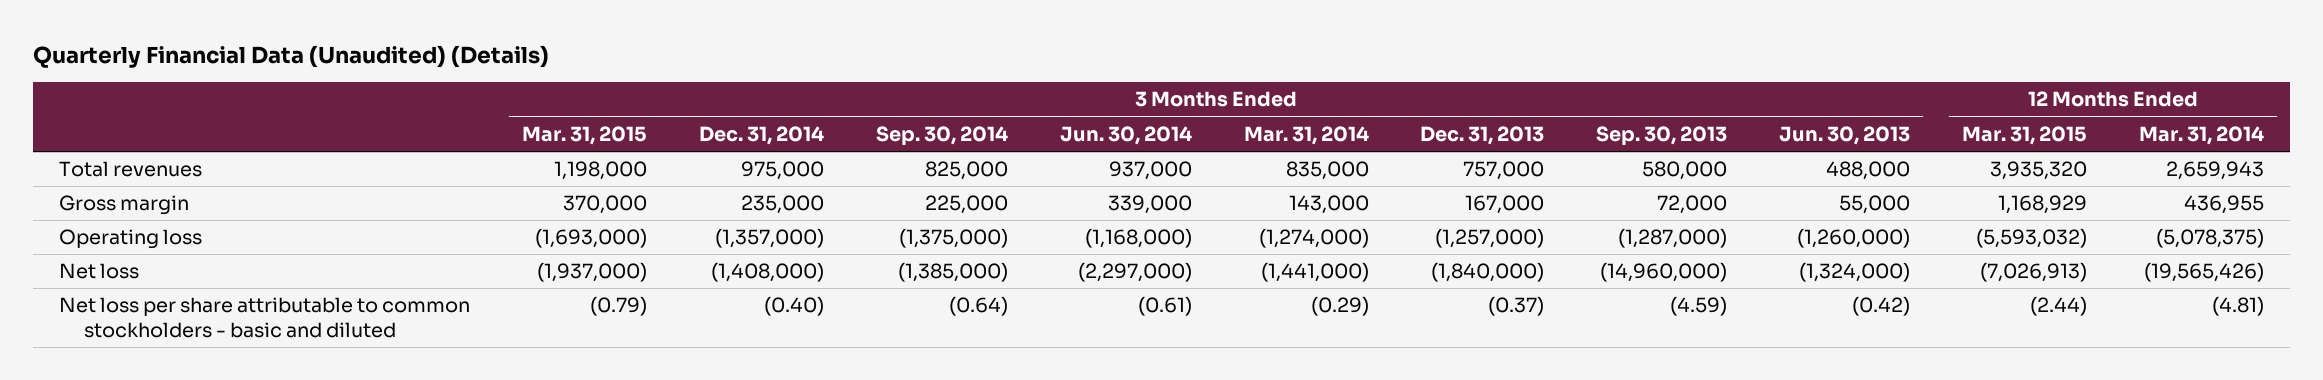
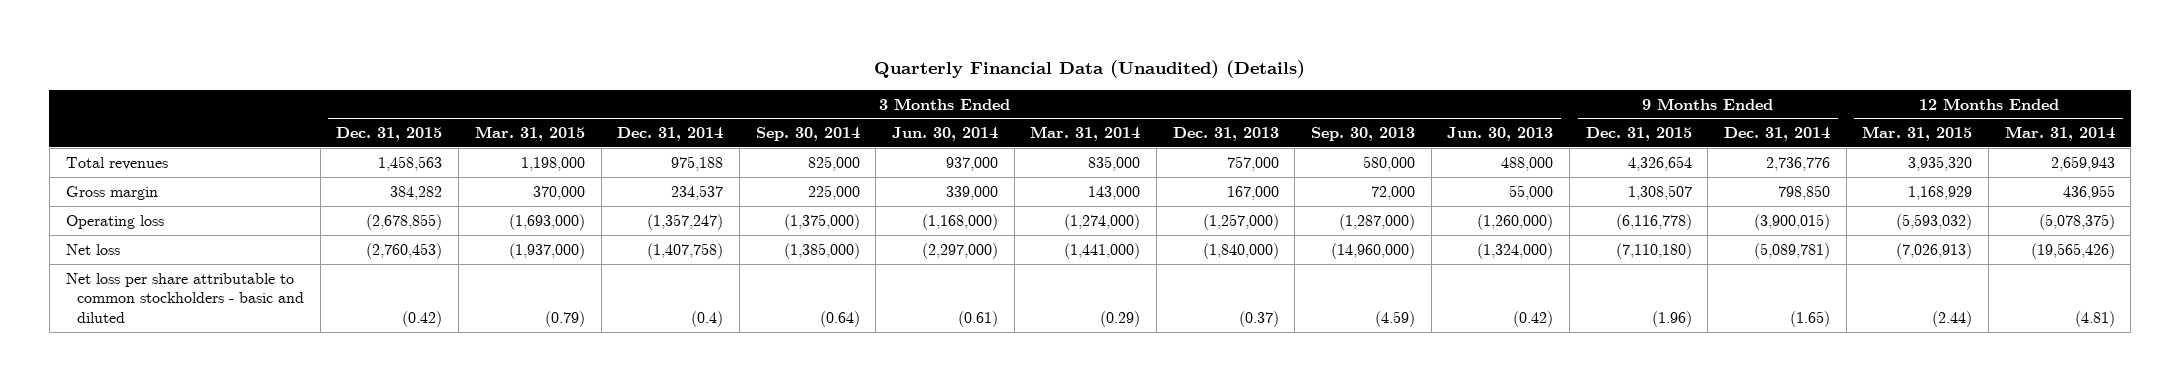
- | 3 Months Ended Mar. 31, 2015 | 3 Months Ended Dec. 31, 2014 | 3 Months Ended Sep. 30, 2014 | 3 Months Ended Jun. 30, 2014 | 3 Months Ended Mar. 31, 2014 | 3 Months Ended Dec. 31, 2013 | 3 Months Ended Sep. 30, 2013 | 3 Months Ended Jun. 30, 2013 | 12 Months Ended Mar. 31, 2015 | 12 Months Ended Mar. 31, 2014
+ | 3 Months Ended Dec. 31, 2015 | 3 Months Ended Mar. 31, 2015 | 3 Months Ended Dec. 31, 2014 | 3 Months Ended Sep. 30, 2014 | 3 Months Ended Jun. 30, 2014 | 3 Months Ended Mar. 31, 2014 | 3 Months Ended Dec. 31, 2013 | 3 Months Ended Sep. 30, 2013 | 3 Months Ended Jun. 30, 2013 | 9 Months Ended Dec. 31, 2015 | 9 Months Ended Dec. 31, 2014 | 12 Months Ended Mar. 31, 2015 | 12 Months Ended Mar. 31, 2014
- Total revenues | 1,198,000 | 975,000 | 825,000 | 937,000 | 835,000 | 757,000 | 580,000 | 488,000 | 3,935,320 | 2,659,943
- Gross margin | 370,000 | 235,000 | 225,000 | 339,000 | 143,000 | 167,000 | 72,000 | 55,000 | 1,168,929 | 436,955
- Operating loss | (1,693,000) | (1,357,000) | (1,375,000) | (1,168,000) | (1,274,000) | (1,257,000) | (1,287,000) | (1,260,000) | (5,593,032) | (5,078,375)
- Net loss | (1,937,000) | (1,408,000) | (1,385,000) | (2,297,000) | (1,441,000) | (1,840,000) | (14,960,000) | (1,324,000) | (7,026,913) | (19,565,426)
- Net loss per share attributable to common stockholders - basic and diluted | (0.79) | (0.40) | (0.64) | (0.61) | (0.29) | (0.37) | (4.59) | (0.42) | (2.44) | (4.81)
+ Total revenues | 1,458,563 | 1,198,000 | 975,188 | 825,000 | 937,000 | 835,000 | 757,000 | 580,000 | 488,000 | 4,326,654 | 2,736,776 | 3,935,320 | 2,659,943
+ Gross margin | 384,282 | 370,000 | 234,537 | 225,000 | 339,000 | 143,000 | 167,000 | 72,000 | 55,000 | 1,308,507 | 798,850 | 1,168,929 | 436,955
+ Operating loss | (2,678,855) | (1,693,000) | (1,357,247) | (1,375,000) | (1,168,000) | (1,274,000) | (1,257,000) | (1,287,000) | (1,260,000) | (6,116,778) | (3,900,015) | (5,593,032) | (5,078,375)
+ Net loss | (2,760,453) | (1,937,000) | (1,407,758) | (1,385,000) | (2,297,000) | (1,441,000) | (1,840,000) | (14,960,000) | (1,324,000) | (7,110,180) | (5,089,781) | (7,026,913) | (19,565,426)
+ Net loss per share attributable to common stockholders - basic and diluted | (0.42) | (0.79) | (0.4) | (0.64) | (0.61) | (0.29) | (0.37) | (4.59) | (0.42) | (1.96) | (1.65) | (2.44) | (4.81)

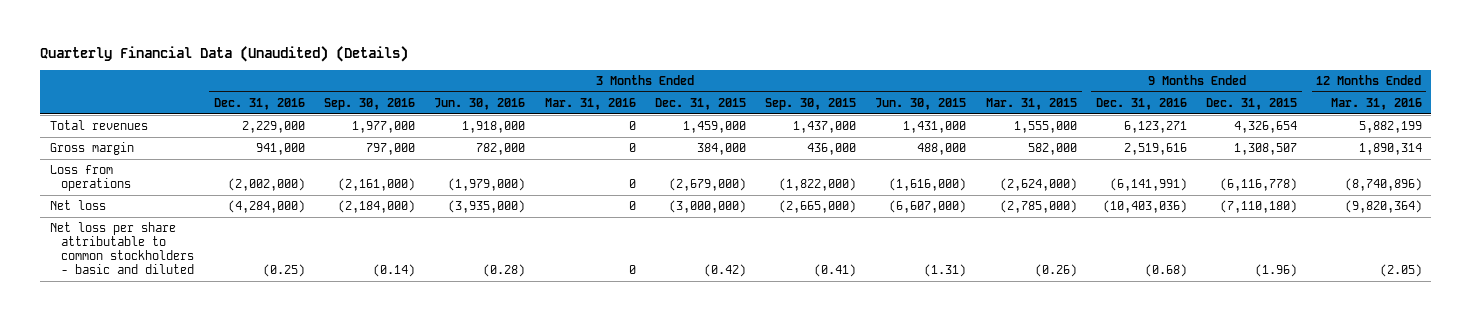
- | 3 Months Ended Dec. 31, 2015 | 3 Months Ended Mar. 31, 2015 | 3 Months Ended Dec. 31, 2014 | 3 Months Ended Sep. 30, 2014 | 3 Months Ended Jun. 30, 2014 | 3 Months Ended Mar. 31, 2014 | 3 Months Ended Dec. 31, 2013 | 3 Months Ended Sep. 30, 2013 | 3 Months Ended Jun. 30, 2013 | 9 Months Ended Dec. 31, 2015 | 9 Months Ended Dec. 31, 2014 | 12 Months Ended Mar. 31, 2015 | 12 Months Ended Mar. 31, 2014
+ | 3 Months Ended Dec. 31, 2016 | 3 Months Ended Sep. 30, 2016 | 3 Months Ended Jun. 30, 2016 | 3 Months Ended Mar. 31, 2016 | 3 Months Ended Dec. 31, 2015 | 3 Months Ended Sep. 30, 2015 | 3 Months Ended Jun. 30, 2015 | 3 Months Ended Mar. 31, 2015 | 9 Months Ended Dec. 31, 2016 | 9 Months Ended Dec. 31, 2015 | 12 Months Ended Mar. 31, 2016
- Total revenues | 1,458,563 | 1,198,000 | 975,188 | 825,000 | 937,000 | 835,000 | 757,000 | 580,000 | 488,000 | 4,326,654 | 2,736,776 | 3,935,320 | 2,659,943
- Gross margin | 384,282 | 370,000 | 234,537 | 225,000 | 339,000 | 143,000 | 167,000 | 72,000 | 55,000 | 1,308,507 | 798,850 | 1,168,929 | 436,955
- Operating loss | (2,678,855) | (1,693,000) | (1,357,247) | (1,375,000) | (1,168,000) | (1,274,000) | (1,257,000) | (1,287,000) | (1,260,000) | (6,116,778) | (3,900,015) | (5,593,032) | (5,078,375)
- Net loss | (2,760,453) | (1,937,000) | (1,407,758) | (1,385,000) | (2,297,000) | (1,441,000) | (1,840,000) | (14,960,000) | (1,324,000) | (7,110,180) | (5,089,781) | (7,026,913) | (19,565,426)
- Net loss per share attributable to common stockholders - basic and diluted | (0.42) | (0.79) | (0.4) | (0.64) | (0.61) | (0.29) | (0.37) | (4.59) | (0.42) | (1.96) | (1.65) | (2.44) | (4.81)
+ Total revenues | 2,229,000 | 1,977,000 | 1,918,000 | 0 | 1,459,000 | 1,437,000 | 1,431,000 | 1,555,000 | 6,123,271 | 4,326,654 | 5,882,199
+ Gross margin | 941,000 | 797,000 | 782,000 | 0 | 384,000 | 436,000 | 488,000 | 582,000 | 2,519,616 | 1,308,507 | 1,890,314
+ Loss from operations | (2,002,000) | (2,161,000) | (1,979,000) | 0 | (2,679,000) | (1,822,000) | (1,616,000) | (2,624,000) | (6,141,991) | (6,116,778) | (8,740,896)
+ Net loss | (4,284,000) | (2,184,000) | (3,935,000) | 0 | (3,000,000) | (2,665,000) | (6,607,000) | (2,785,000) | (10,403,036) | (7,110,180) | (9,820,364)
+ Net loss per share attributable to common stockholders - basic and diluted | (0.25) | (0.14) | (0.28) | 0 | (0.42) | (0.41) | (1.31) | (0.26) | (0.68) | (1.96) | (2.05)

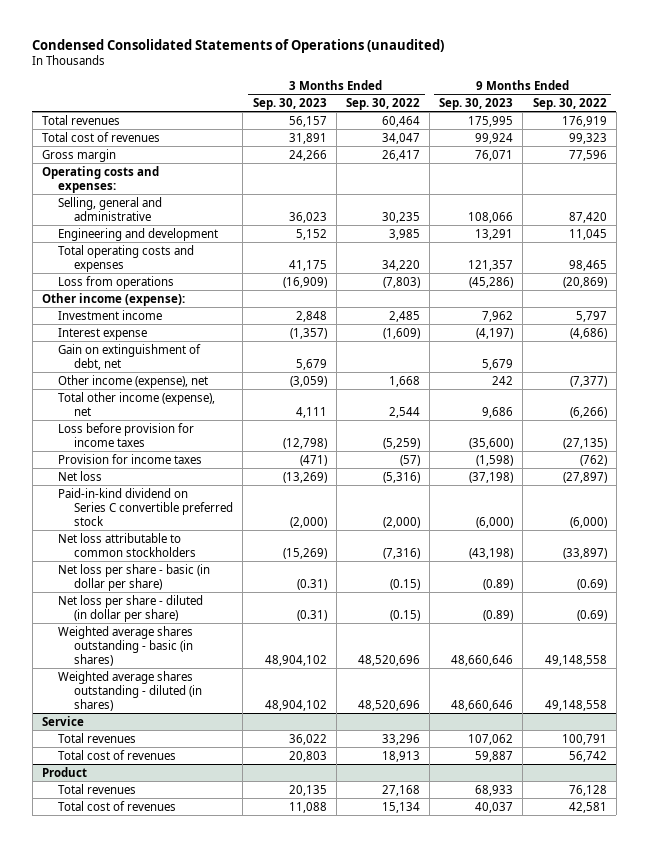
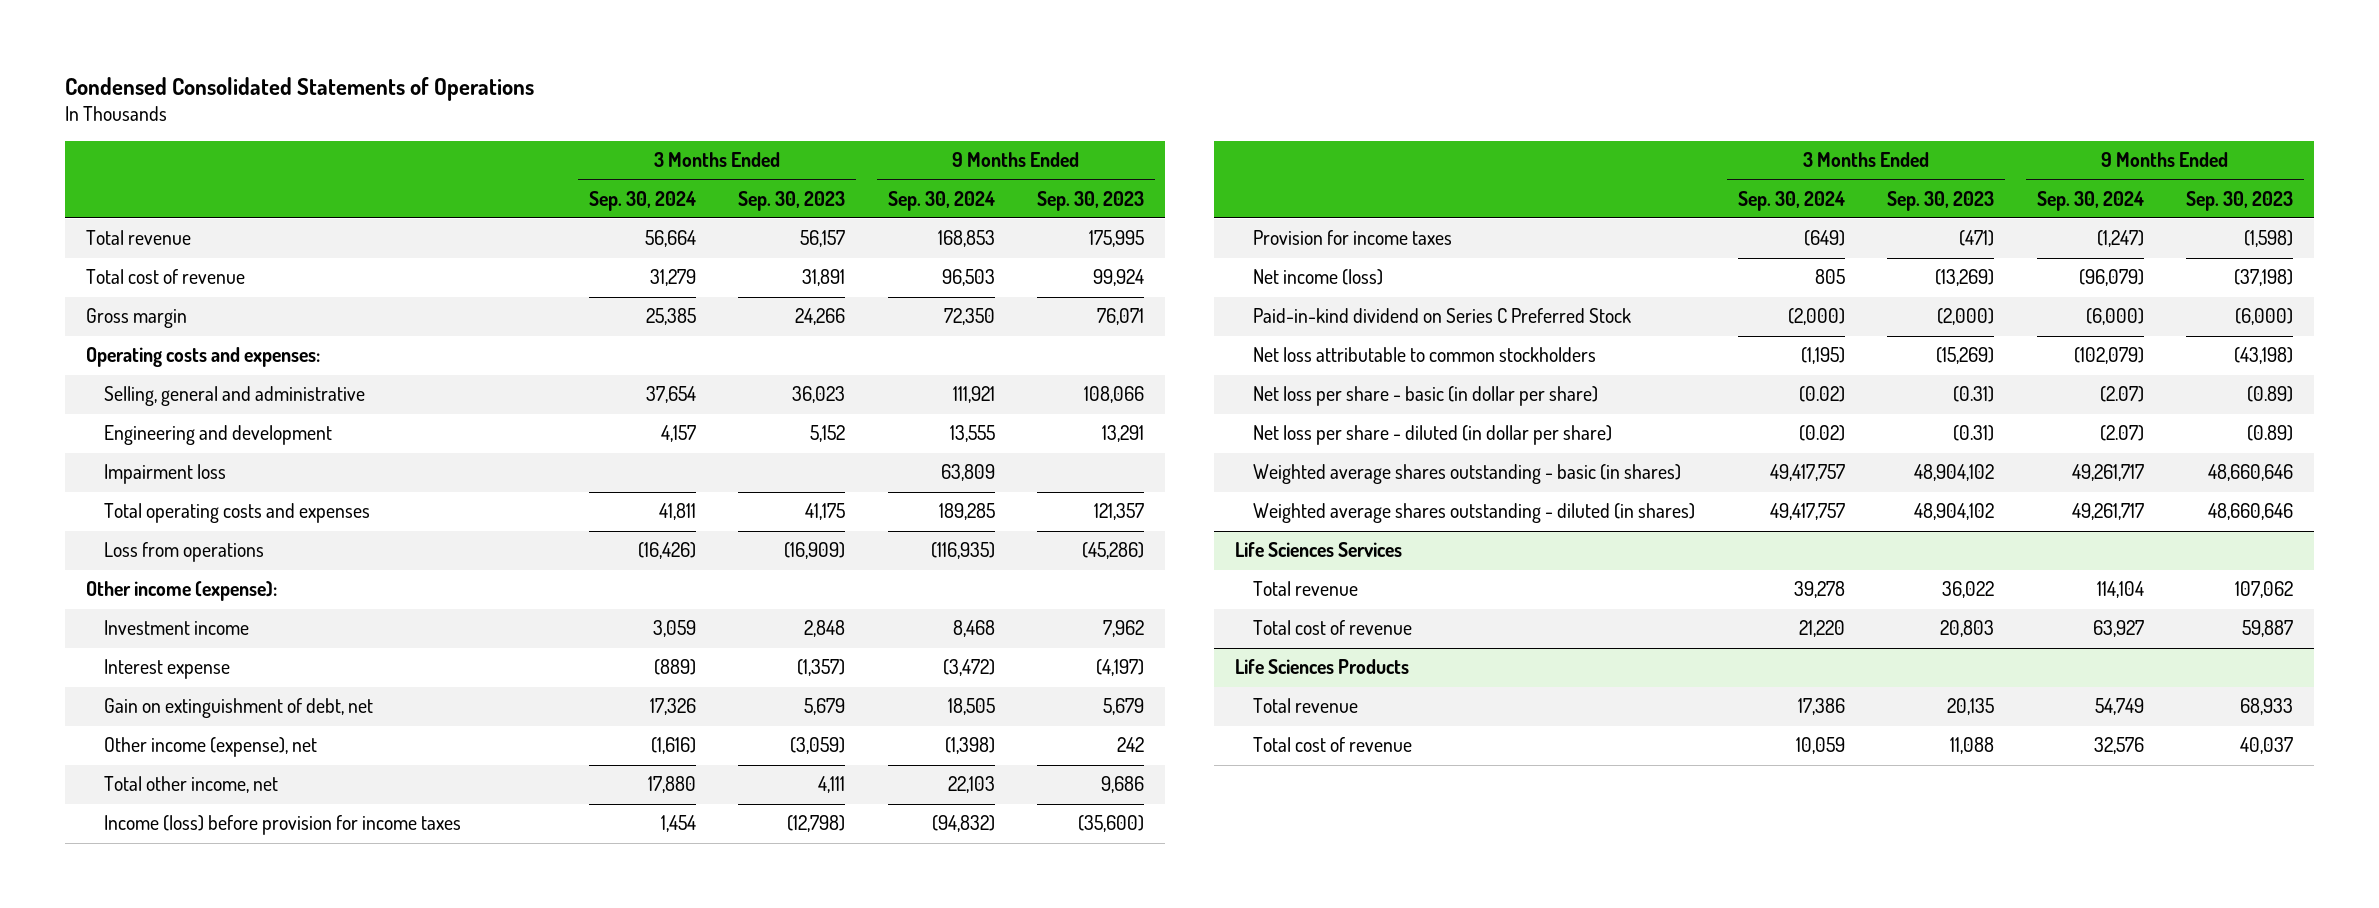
- Condensed Consolidated Statements of Operations (unaudited)
+ Condensed Consolidated Statements of Operations
- | 3 Months Ended Sep. 30, 2023 | 3 Months Ended Sep. 30, 2022 | 9 Months Ended Sep. 30, 2023 | 9 Months Ended Sep. 30, 2022
+ | 3 Months Ended Sep. 30, 2024 | 3 Months Ended Sep. 30, 2023 | 9 Months Ended Sep. 30, 2024 | 9 Months Ended Sep. 30, 2023
- Total revenues | 56,157 | 60,464 | 175,995 | 176,919
- Total cost of revenues | 31,891 | 34,047 | 99,924 | 99,323
+ Total revenue | 56,664 | 56,157 | 168,853 | 175,995
+ Total cost of revenue | 31,279 | 31,891 | 96,503 | 99,924
+ Impairment loss | | | 63,809 |
- Total other income (expense), net | 4,111 | 2,544 | 9,686 | (6,266)
- Loss before provision for income taxes | (12,798) | (5,259) | (35,600) | (27,135)
+ Total other income, net | 17,880 | 4,111 | 22,103 | 9,686
+ Income (loss) before provision for income taxes | 1,454 | (12,798) | (94,832) | (35,600)
- Net loss | (13,269) | (5,316) | (37,198) | (27,897)
- Paid-in-kind dividend on Series C convertible preferred stock | (2,000) | (2,000) | (6,000) | (6,000)
+ Net income (loss) | 805 | (13,269) | (96,079) | (37,198)
+ Paid-in-kind dividend on Series C Preferred Stock | (2,000) | (2,000) | (6,000) | (6,000)
- Service
- Total revenues | 36,022 | 33,296 | 107,062 | 100,791
- Total cost of revenues | 20,803 | 18,913 | 59,887 | 56,742
- Product
- Total revenues | 20,135 | 27,168 | 68,933 | 76,128
- Total cost of revenues | 11,088 | 15,134 | 40,037 | 42,581
+ Life Sciences Services
+ Total revenue | 39,278 | 36,022 | 114,104 | 107,062
+ Total cost of revenue | 21,220 | 20,803 | 63,927 | 59,887
+ Life Sciences Products
+ Total revenue | 17,386 | 20,135 | 54,749 | 68,933
+ Total cost of revenue | 10,059 | 11,088 | 32,576 | 40,037

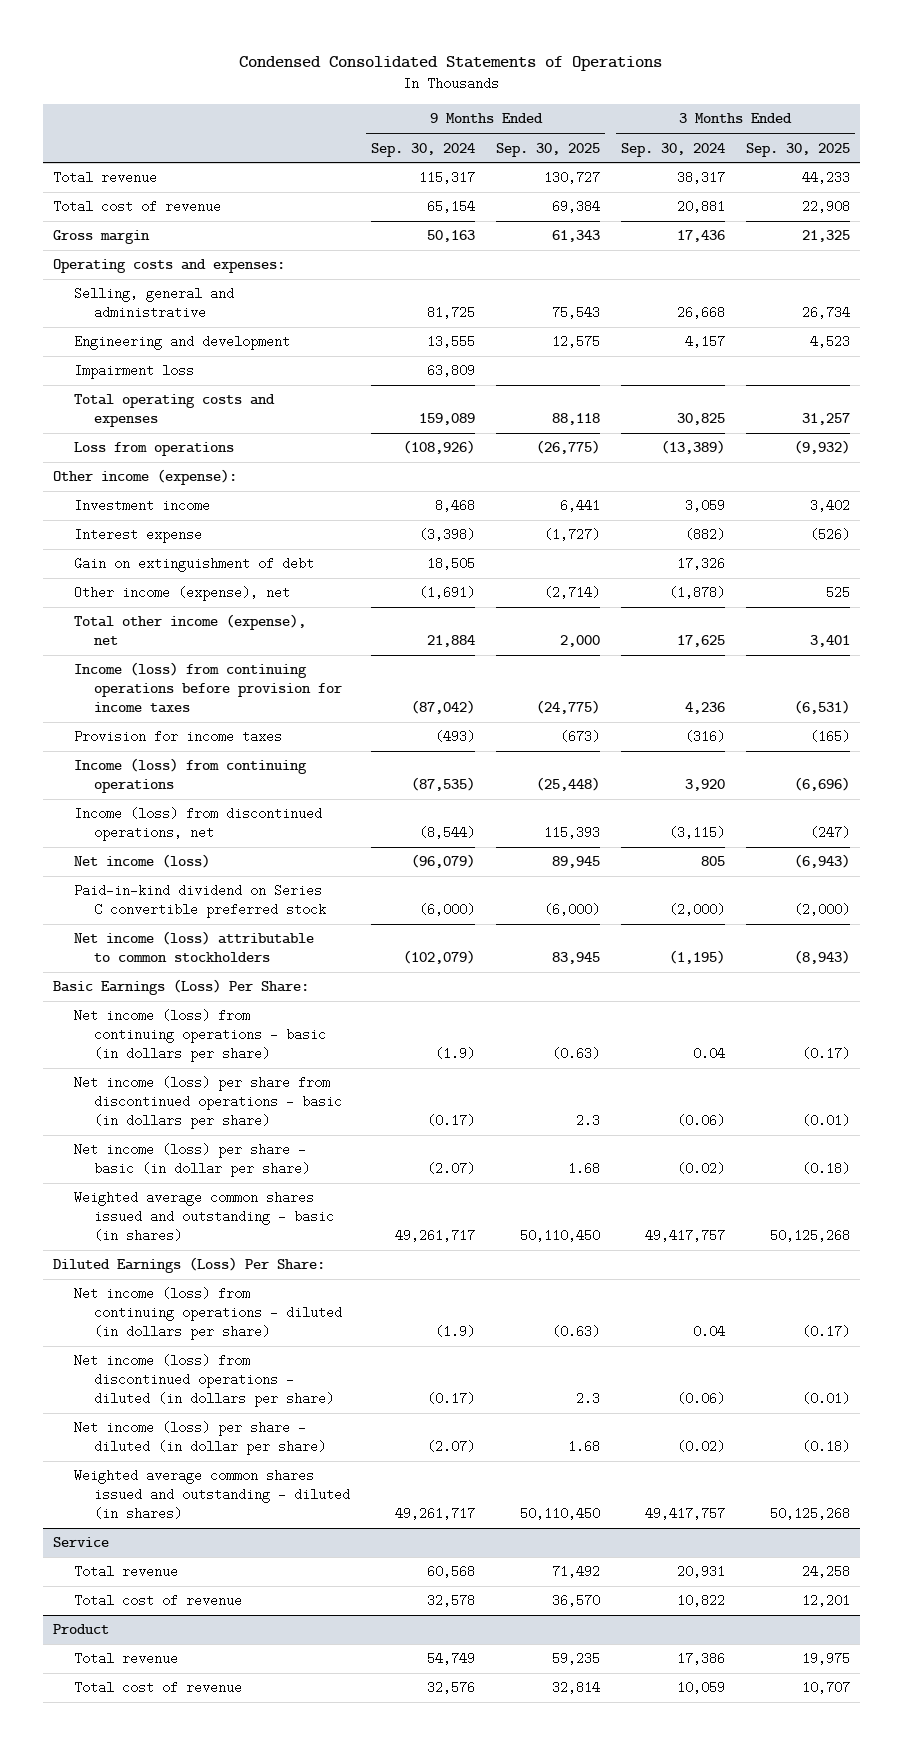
- | 3 Months Ended Sep. 30, 2024 | 3 Months Ended Sep. 30, 2023 | 9 Months Ended Sep. 30, 2024 | 9 Months Ended Sep. 30, 2023
+ | 9 Months Ended Sep. 30, 2024 | 9 Months Ended Sep. 30, 2025 | 3 Months Ended Sep. 30, 2024 | 3 Months Ended Sep. 30, 2025
- Total revenue | 56,664 | 56,157 | 168,853 | 175,995
- Total cost of revenue | 31,279 | 31,891 | 96,503 | 99,924
- Gross margin | 25,385 | 24,266 | 72,350 | 76,071
+ Total revenue | 115,317 | 130,727 | 38,317 | 44,233
+ Total cost of revenue | 65,154 | 69,384 | 20,881 | 22,908
+ Gross margin | 50,163 | 61,343 | 17,436 | 21,325
- Selling, general and administrative | 37,654 | 36,023 | 111,921 | 108,066
+ Selling, general and administrative | 81,725 | 75,543 | 26,668 | 26,734
- Total operating costs and expenses | 41,811 | 41,175 | 189,285 | 121,357
- Loss from operations | (16,426) | (16,909) | (116,935) | (45,286)
+ Total operating costs and expenses | 159,089 | 88,118 | 30,825 | 31,257
+ Loss from operations | (108,926) | (26,775) | (13,389) | (9,932)
- Interest expense | (889) | (1,357) | (3,472) | (4,197)
- Gain on extinguishment of debt, net | 17,326 | 5,679 | 18,505 | 5,679
- Other income (expense), net | (1,616) | (3,059) | (1,398) | 242
- Total other income, net | 17,880 | 4,111 | 22,103 | 9,686
- Income (loss) before provision for income taxes | 1,454 | (12,798) | (94,832) | (35,600)
- Provision for income taxes | (649) | (471) | (1,247) | (1,598)
+ Interest expense | (3,398) | (1,727) | (882) | (526)
+ Gain on extinguishment of debt | 18,505 | | 17,326 |
+ Other income (expense), net | (1,691) | (2,714) | (1,878) | 525
+ Total other income (expense), net | 21,884 | 2,000 | 17,625 | 3,401
+ Income (loss) from continuing operations before provision for income taxes | (87,042) | (24,775) | 4,236 | (6,531)
+ Provision for income taxes | (493) | (673) | (316) | (165)
+ Income (loss) from continuing operations | (87,535) | (25,448) | 3,920 | (6,696)
+ Income (loss) from discontinued operations, net | (8,544) | 115,393 | (3,115) | (247)
- Paid-in-kind dividend on Series C Preferred Stock | (2,000) | (2,000) | (6,000) | (6,000)
- Net loss attributable to common stockholders | (1,195) | (15,269) | (102,079) | (43,198)
- Net loss per share - basic (in dollar per share) | (0.02) | (0.31) | (2.07) | (0.89)
- Net loss per share - diluted (in dollar per share) | (0.02) | (0.31) | (2.07) | (0.89)
- Weighted average shares outstanding - basic (in shares) | 49,417,757 | 48,904,102 | 49,261,717 | 48,660,646
- Weighted average shares outstanding - diluted (in shares) | 49,417,757 | 48,904,102 | 49,261,717 | 48,660,646
- Life Sciences Services
- Total revenue | 39,278 | 36,022 | 114,104 | 107,062
- Total cost of revenue | 21,220 | 20,803 | 63,927 | 59,887
- Life Sciences Products
+ Paid-in-kind dividend on Series C convertible preferred stock | (6,000) | (6,000) | (2,000) | (2,000)
+ Net income (loss) attributable to common stockholders | (102,079) | 83,945 | (1,195) | (8,943)
+ Basic Earnings (Loss) Per Share:
+ Net income (loss) from continuing operations - basic (in dollars per share) | (1.9) | (0.63) | 0.04 | (0.17)
+ Net income (loss) per share from discontinued operations - basic (in dollars per share) | (0.17) | 2.3 | (0.06) | (0.01)
+ Net income (loss) per share - basic (in dollar per share) | (2.07) | 1.68 | (0.02) | (0.18)
+ Weighted average common shares issued and outstanding - basic (in shares) | 49,261,717 | 50,110,450 | 49,417,757 | 50,125,268
+ Diluted Earnings (Loss) Per Share:
+ Net income (loss) from continuing operations - diluted (in dollars per share) | (1.9) | (0.63) | 0.04 | (0.17)
+ Net income (loss) from discontinued operations - diluted (in dollars per share) | (0.17) | 2.3 | (0.06) | (0.01)
+ Net income (loss) per share - diluted (in dollar per share) | (2.07) | 1.68 | (0.02) | (0.18)
+ Weighted average common shares issued and outstanding - diluted (in shares) | 49,261,717 | 50,110,450 | 49,417,757 | 50,125,268
+ Service
+ Total revenue | 60,568 | 71,492 | 20,931 | 24,258
+ Total cost of revenue | 32,578 | 36,570 | 10,822 | 12,201
+ Product

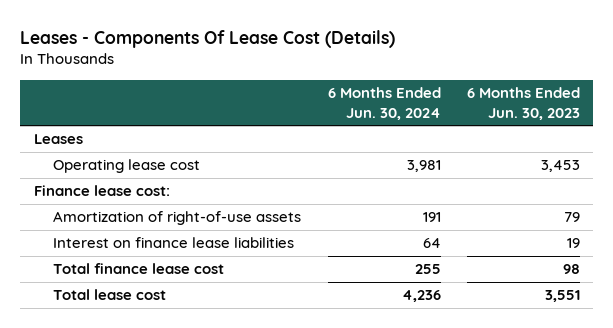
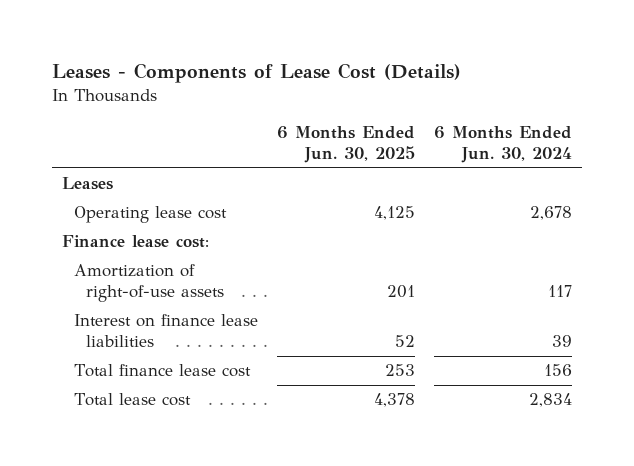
- Leases - Components Of Lease Cost (Details)
+ Leases - Components of Lease Cost (Details)
- | 6 Months Ended Jun. 30, 2024 | 6 Months Ended Jun. 30, 2023
+ | 6 Months Ended Jun. 30, 2025 | 6 Months Ended Jun. 30, 2024
- Operating lease cost | 3,981 | 3,453
+ Operating lease cost | 4,125 | 2,678
- Amortization of right-of-use assets | 191 | 79
- Interest on finance lease liabilities | 64 | 19
- Total finance lease cost | 255 | 98
- Total lease cost | 4,236 | 3,551
+ Amortization of right-of-use assets | 201 | 117
+ Interest on finance lease liabilities | 52 | 39
+ Total finance lease cost | 253 | 156
+ Total lease cost | 4,378 | 2,834

